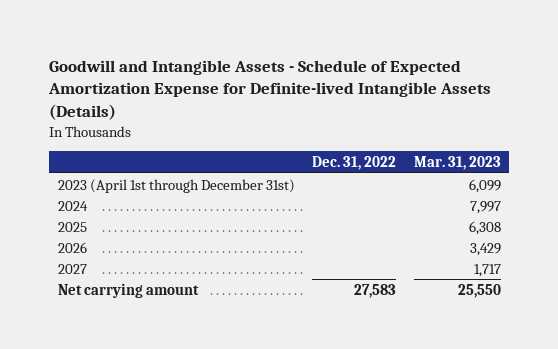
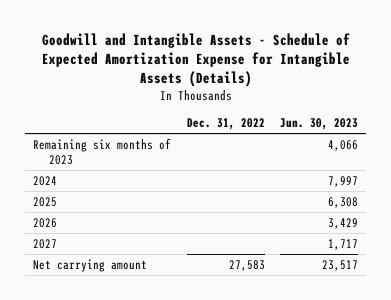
- Goodwill and Intangible Assets - Schedule of Expected Amortization Expense for Definite-lived Intangible Assets (Details)
+ Goodwill and Intangible Assets - Schedule of Expected Amortization Expense for Intangible Assets (Details)
- | Dec. 31, 2022 | Mar. 31, 2023
+ | Dec. 31, 2022 | Jun. 30, 2023
- 2023 (April 1st through December 31st) | | 6,099
+ Remaining six months of 2023 | | 4,066

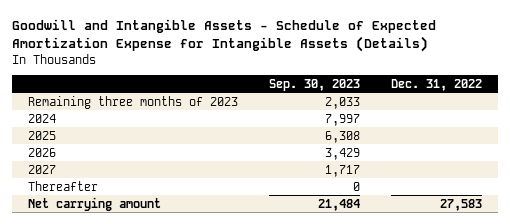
- | Dec. 31, 2022 | Jun. 30, 2023
+ | Sep. 30, 2023 | Dec. 31, 2022
- Remaining six months of 2023 | | 4,066
+ Remaining three months of 2023 | 2,033 |
+ Thereafter | 0 |

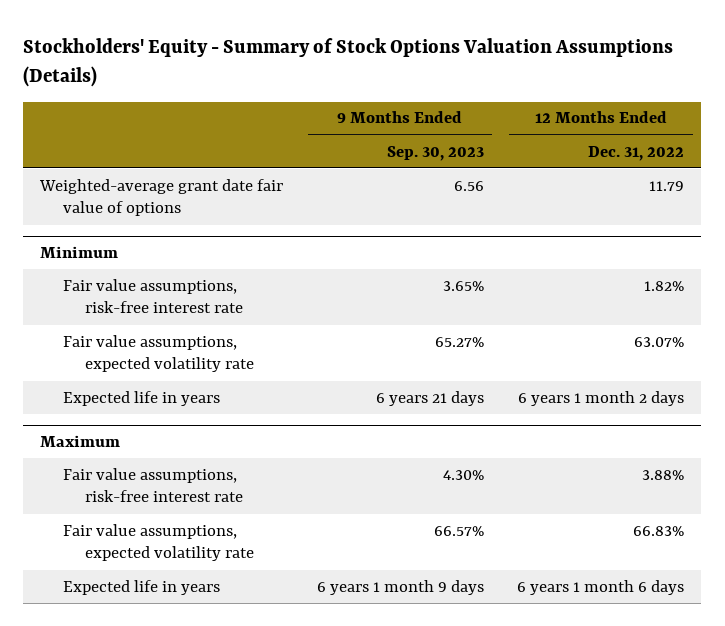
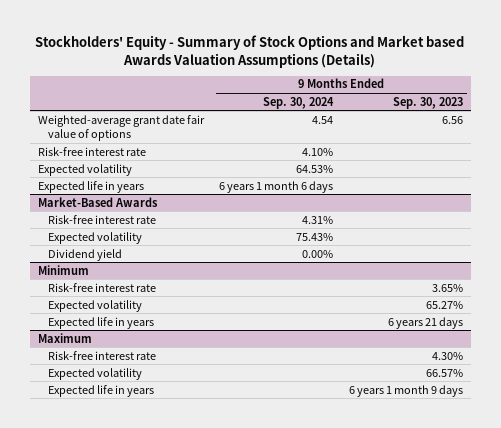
- Stockholders' Equity - Summary of Stock Options Valuation Assumptions (Details)
+ Stockholders' Equity - Summary of Stock Options and Market based Awards Valuation Assumptions (Details)
- | 9 Months Ended Sep. 30, 2023 | 12 Months Ended Dec. 31, 2022
+ | 9 Months Ended Sep. 30, 2024 | 9 Months Ended Sep. 30, 2023
+ Risk-free interest rate | 4.10% |
+ Expected volatility | 64.53% |
+ Expected life in years | 6 years 1 month 6 days |
+ Market-Based Awards
+ Risk-free interest rate | 4.31% |
+ Expected volatility | 75.43% |
+ Dividend yield | 0.00% |
@ Minimum
- Fair value assumptions, risk-free interest rate | 3.65% | 1.82%
- Fair value assumptions, expected volatility rate | 65.27% | 63.07%
+ Risk-free interest rate | | 3.65%
+ Expected volatility | | 65.27%
@ Maximum
- Fair value assumptions, risk-free interest rate | 4.30% | 3.88%
- Fair value assumptions, expected volatility rate | 66.57% | 66.83%
+ Risk-free interest rate | | 4.30%
+ Expected volatility | | 66.57%

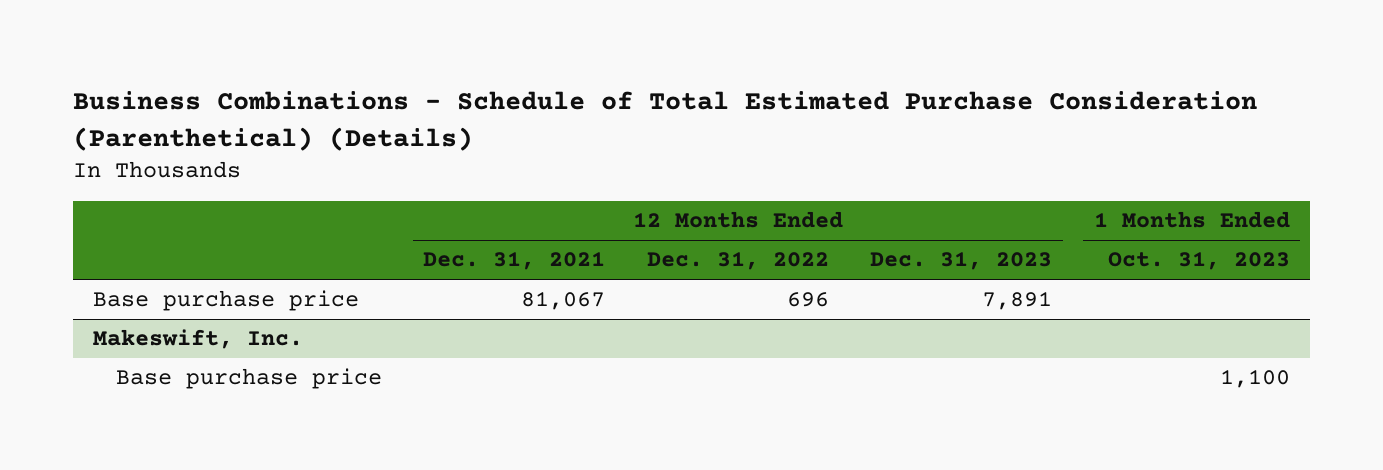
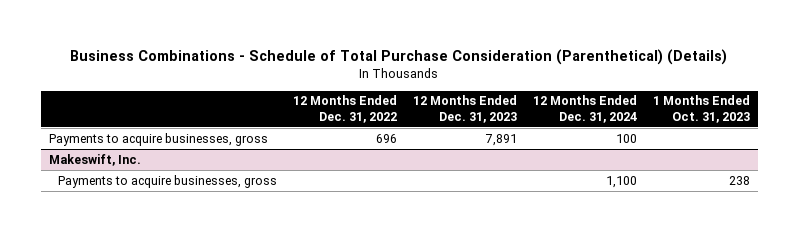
- Business Combinations - Schedule of Total Estimated Purchase Consideration (Parenthetical) (Details)
+ Business Combinations - Schedule of Total Purchase Consideration (Parenthetical) (Details)
- | 12 Months Ended Dec. 31, 2021 | 12 Months Ended Dec. 31, 2022 | 12 Months Ended Dec. 31, 2023 | 1 Months Ended Oct. 31, 2023
+ | 12 Months Ended Dec. 31, 2022 | 12 Months Ended Dec. 31, 2023 | 12 Months Ended Dec. 31, 2024 | 1 Months Ended Oct. 31, 2023
- Base purchase price | 81,067 | 696 | 7,891 |
+ Payments to acquire businesses, gross | 696 | 7,891 | 100 |
@ Makeswift, Inc.
- Base purchase price | | | | 1,100
+ Payments to acquire businesses, gross | | | 1,100 | 238

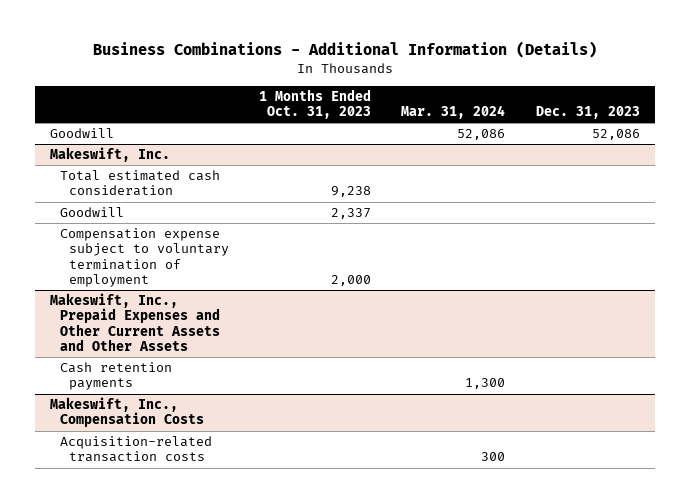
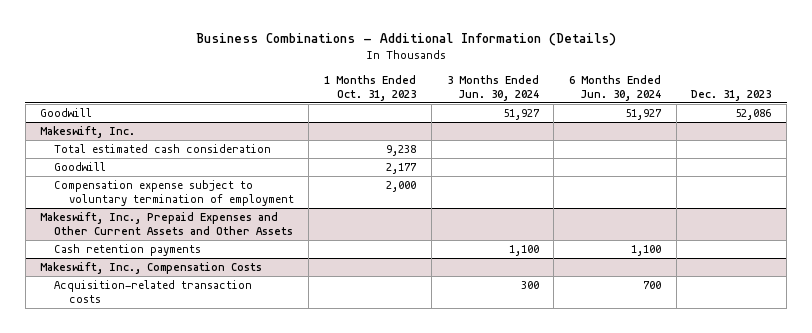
- | 1 Months Ended Oct. 31, 2023 | Mar. 31, 2024 | Dec. 31, 2023
+ | 1 Months Ended Oct. 31, 2023 | 3 Months Ended Jun. 30, 2024 | 6 Months Ended Jun. 30, 2024 | Dec. 31, 2023
@ Makeswift, Inc.
- Goodwill | 2,337 | |
+ Goodwill | 2,177 | | |

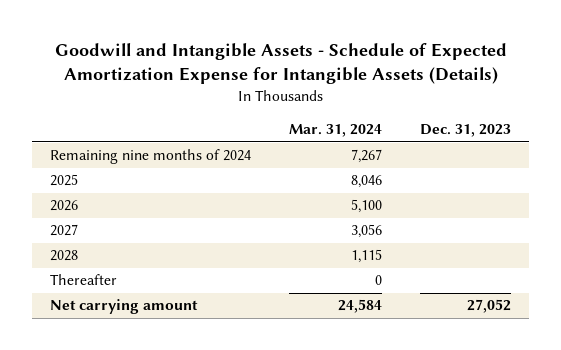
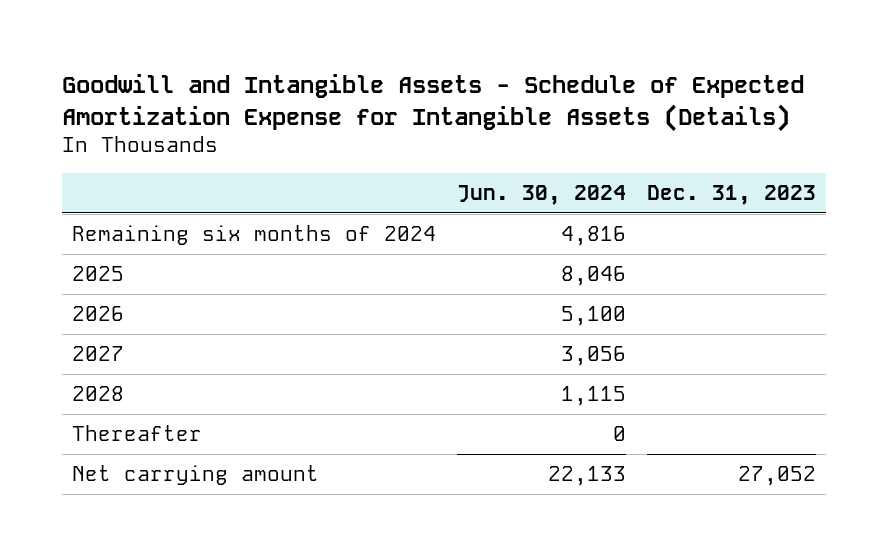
- | Mar. 31, 2024 | Dec. 31, 2023
+ | Jun. 30, 2024 | Dec. 31, 2023
- Remaining nine months of 2024 | 7,267 |
+ Remaining six months of 2024 | 4,816 |

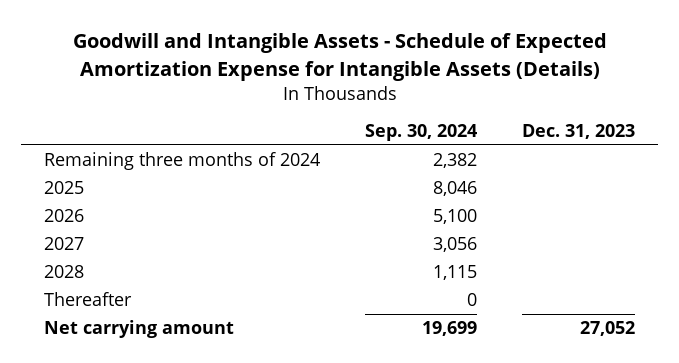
- | Jun. 30, 2024 | Dec. 31, 2023
+ | Sep. 30, 2024 | Dec. 31, 2023
- Remaining six months of 2024 | 4,816 |
+ Remaining three months of 2024 | 2,382 |

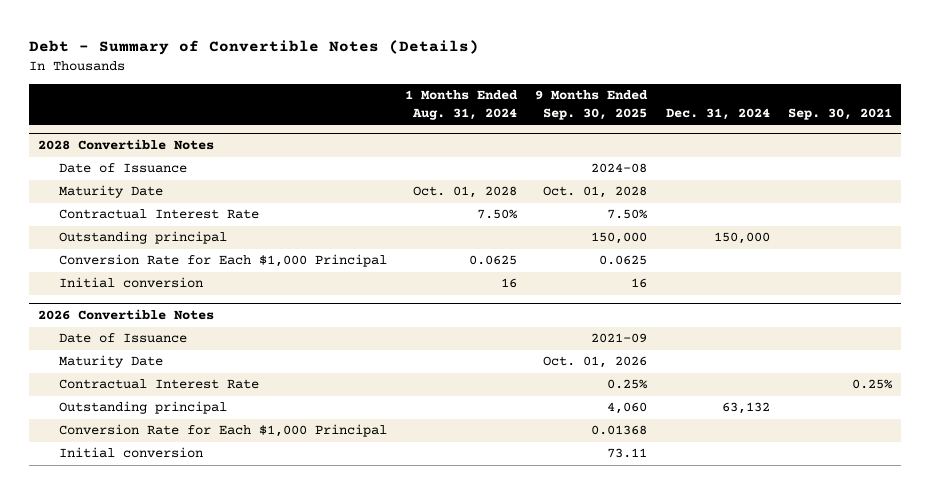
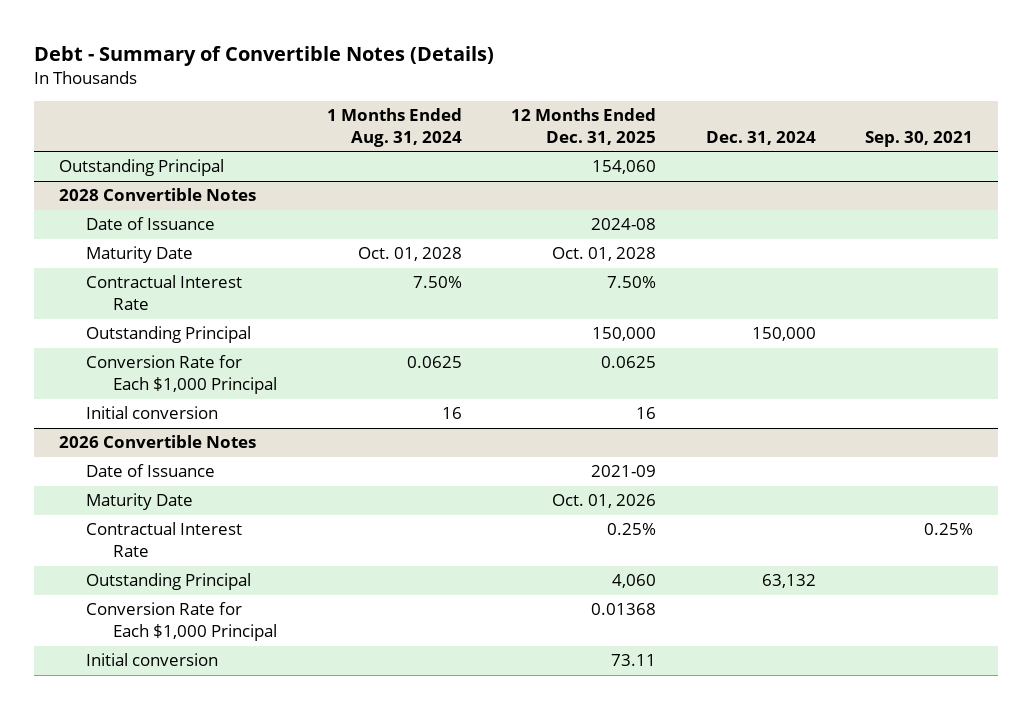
- | 1 Months Ended Aug. 31, 2024 | 9 Months Ended Sep. 30, 2025 | Dec. 31, 2024 | Sep. 30, 2021
+ | 1 Months Ended Aug. 31, 2024 | 12 Months Ended Dec. 31, 2025 | Dec. 31, 2024 | Sep. 30, 2021
+ Outstanding Principal | | 154,060 | |
@ 2028 Convertible Notes
- Outstanding principal | | 150,000 | 150,000 |
+ Outstanding Principal | | 150,000 | 150,000 |
@ 2026 Convertible Notes
- Outstanding principal | | 4,060 | 63,132 |
+ Outstanding Principal | | 4,060 | 63,132 |

